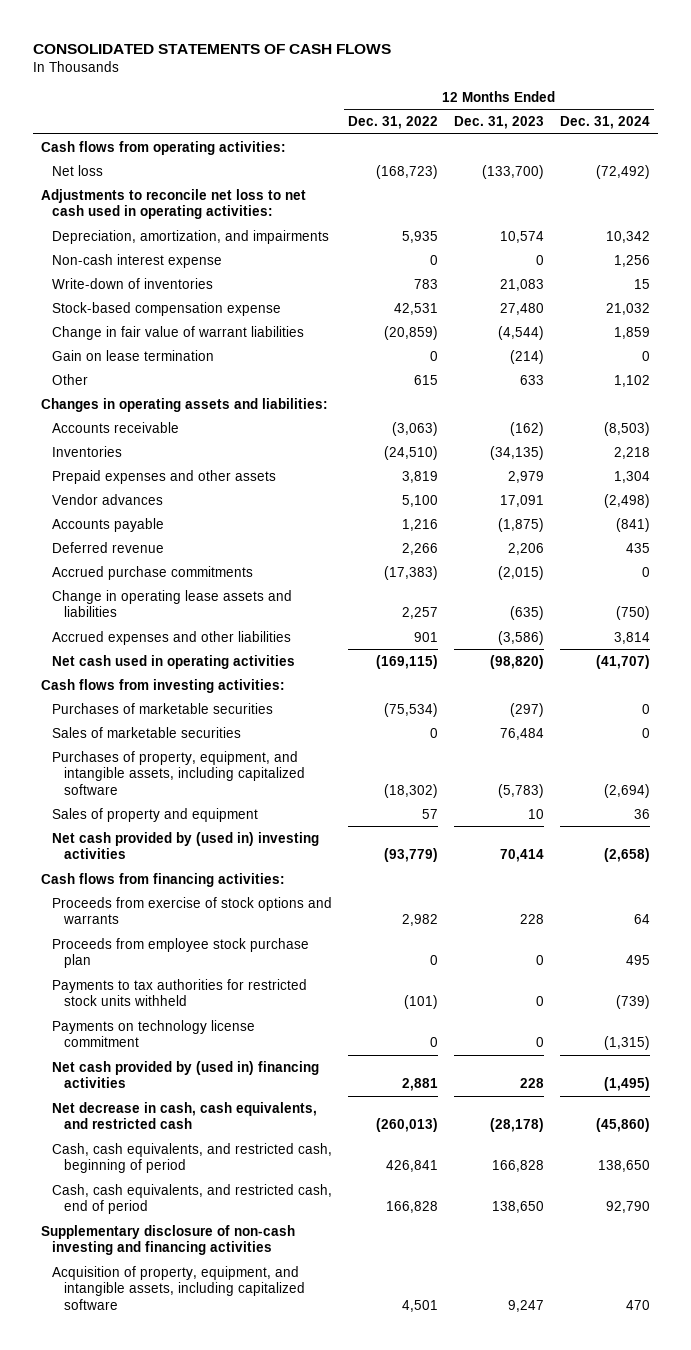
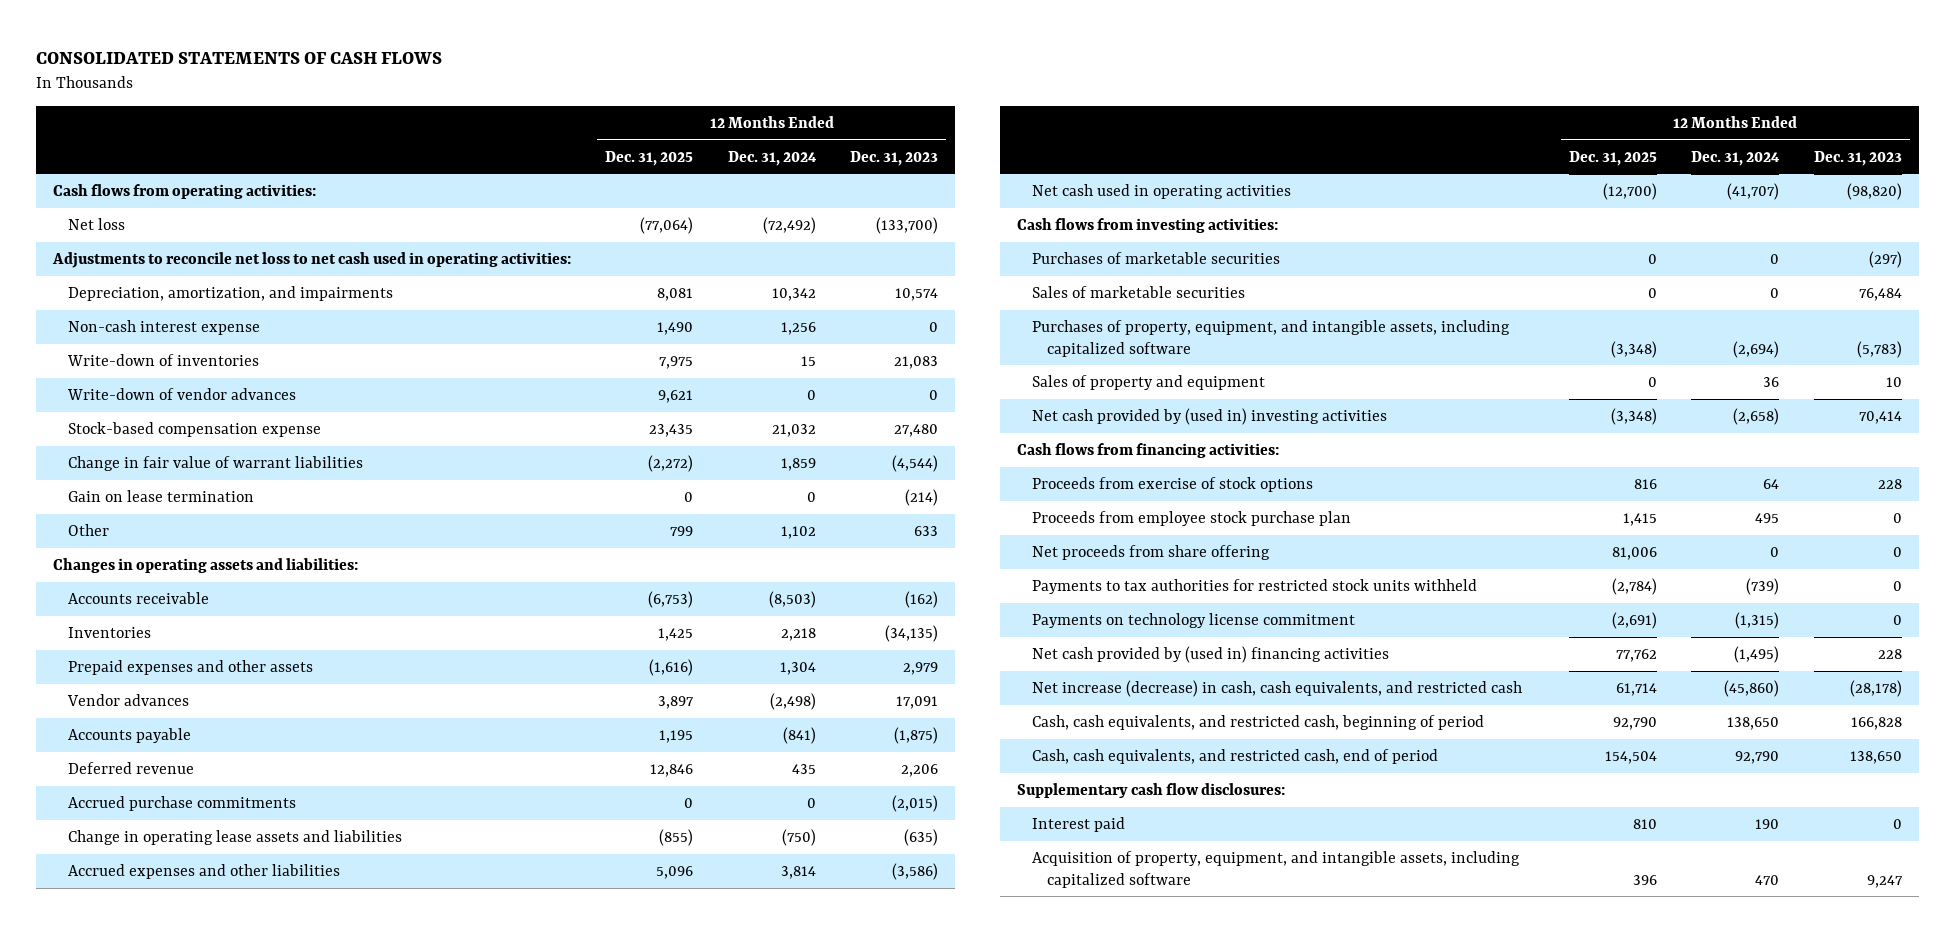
- | 12 Months Ended Dec. 31, 2022 | 12 Months Ended Dec. 31, 2023 | 12 Months Ended Dec. 31, 2024
+ | 12 Months Ended Dec. 31, 2025 | 12 Months Ended Dec. 31, 2024 | 12 Months Ended Dec. 31, 2023
+ Write-down of vendor advances | 9,621 | 0 | 0
- Proceeds from exercise of stock options and warrants | 2,982 | 228 | 64
+ Proceeds from exercise of stock options | 816 | 64 | 228
+ Net proceeds from share offering | 81,006 | 0 | 0
- Net decrease in cash, cash equivalents, and restricted cash | (260,013) | (28,178) | (45,860)
+ Net increase (decrease) in cash, cash equivalents, and restricted cash | 61,714 | (45,860) | (28,178)
- Supplementary disclosure of non-cash investing and financing activities
+ Supplementary cash flow disclosures:
+ Interest paid | 810 | 190 | 0

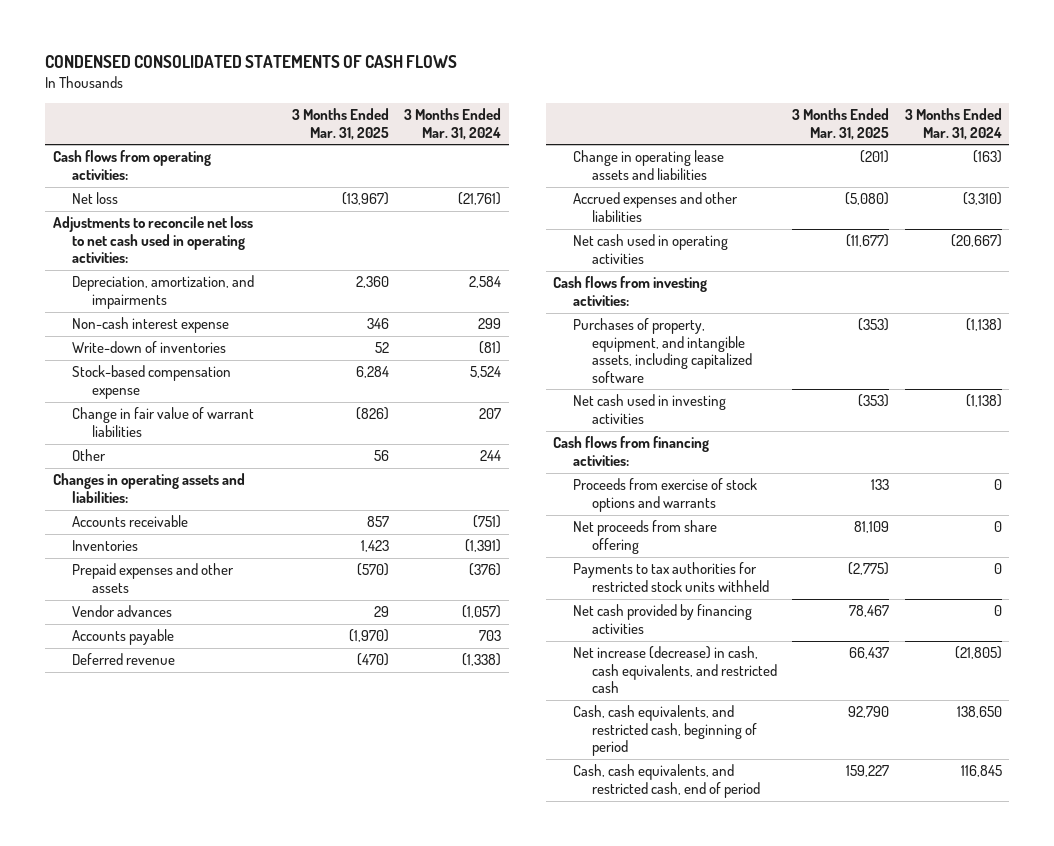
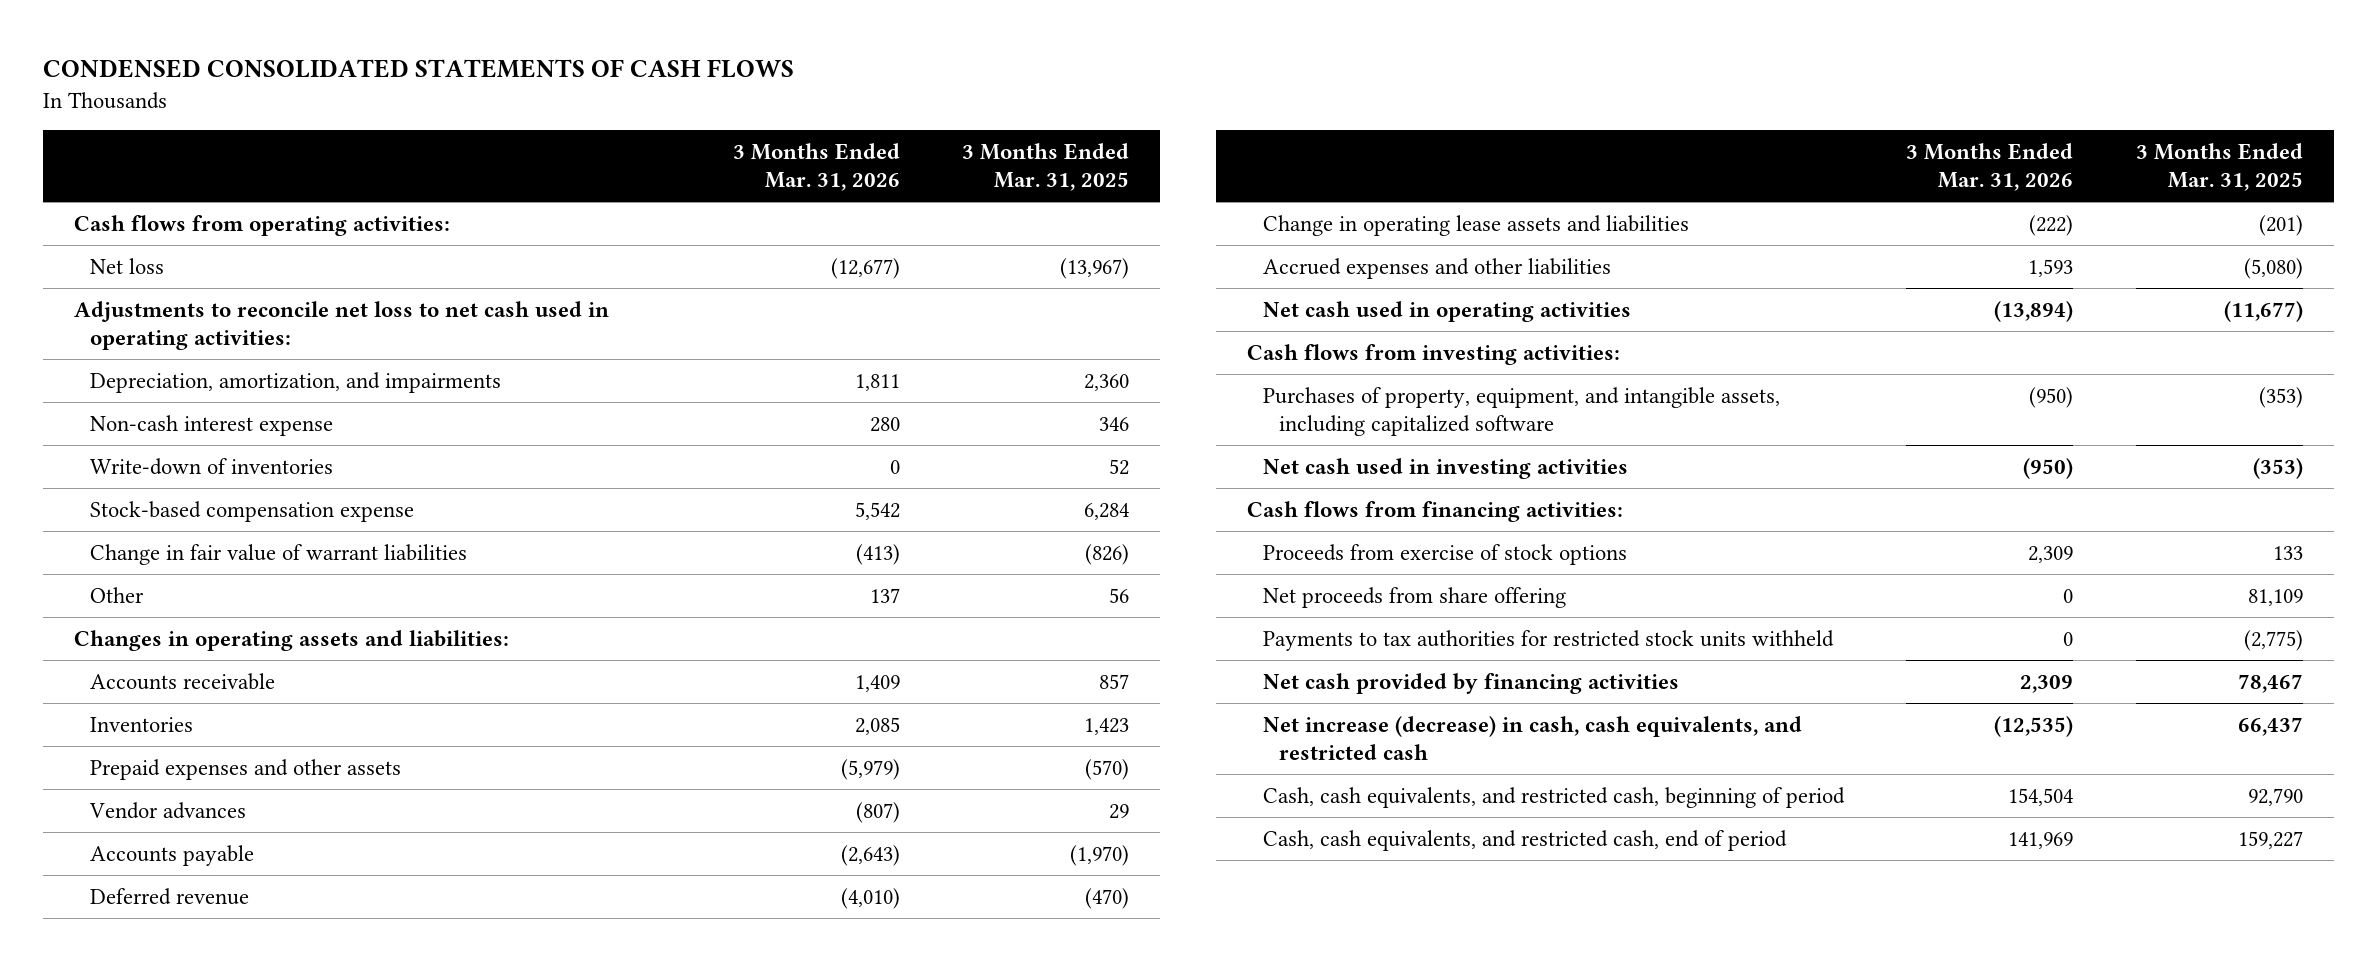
- | 3 Months Ended Mar. 31, 2025 | 3 Months Ended Mar. 31, 2024
+ | 3 Months Ended Mar. 31, 2026 | 3 Months Ended Mar. 31, 2025
- Proceeds from exercise of stock options and warrants | 133 | 0
+ Proceeds from exercise of stock options | 2,309 | 133

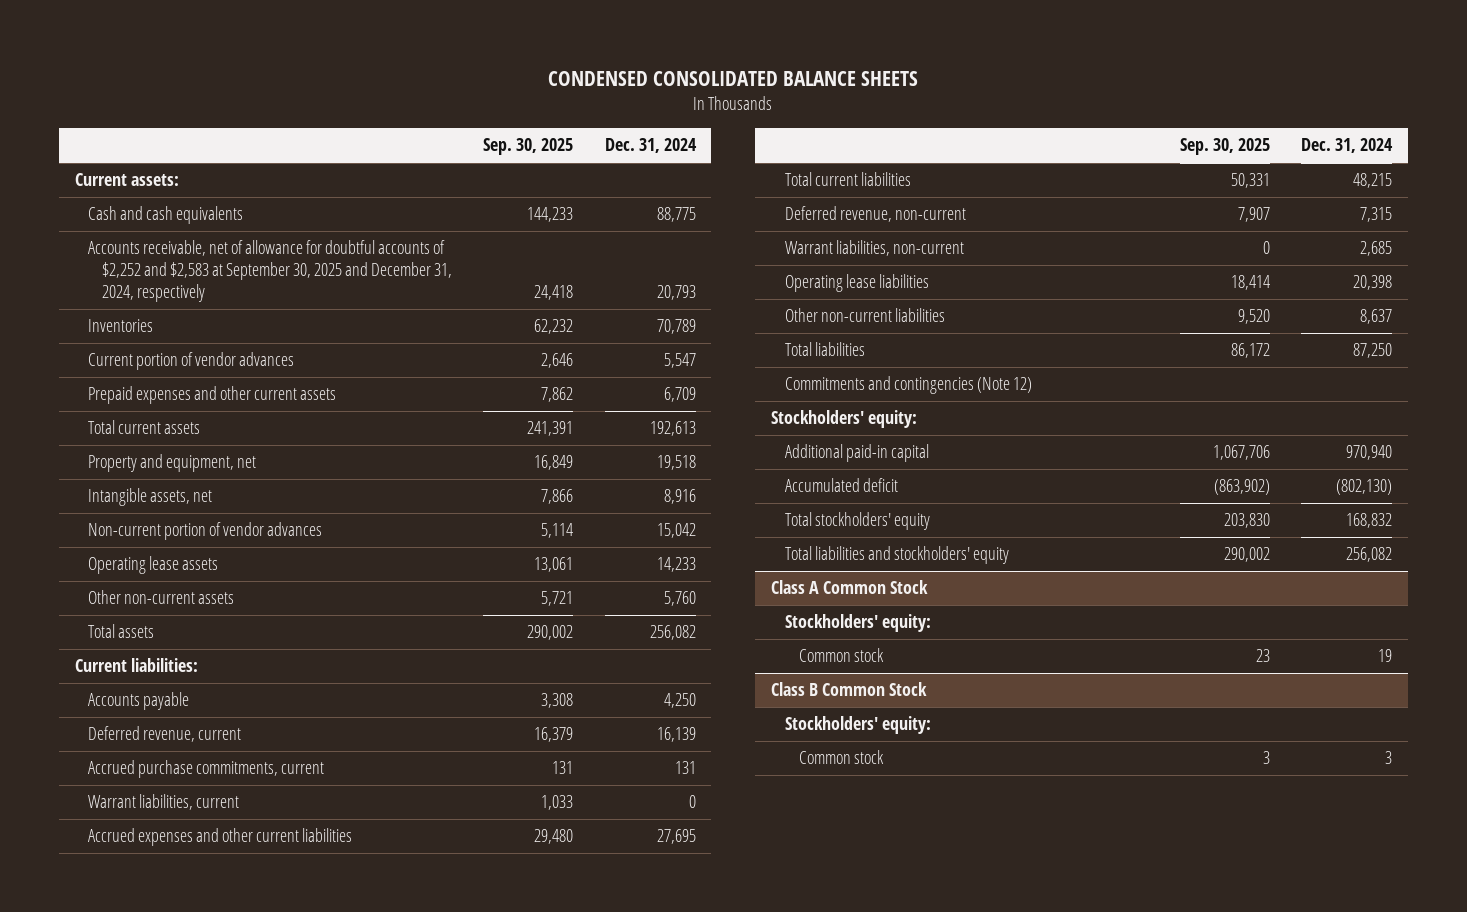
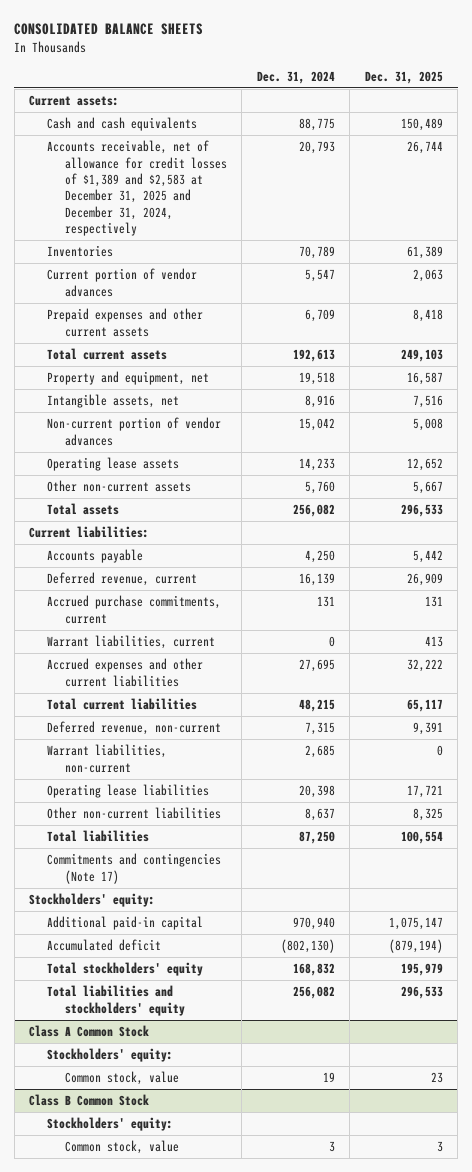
- CONDENSED CONSOLIDATED BALANCE SHEETS
+ CONSOLIDATED BALANCE SHEETS
- | Sep. 30, 2025 | Dec. 31, 2024
+ | Dec. 31, 2024 | Dec. 31, 2025
- Accounts receivable, net of allowance for doubtful accounts of $2,252 and $2,583 at September 30, 2025 and December 31, 2024, respectively | 24,418 | 20,793
+ Accounts receivable, net of allowance for credit losses of $1,389 and $2,583 at December 31, 2025 and December 31, 2024, respectively | 20,793 | 26,744
- Commitments and contingencies (Note 12)
+ Commitments and contingencies (Note 17)
@ Class A Common Stock
- Common stock | 23 | 19
+ Common stock, value | 19 | 23
@ Class B Common Stock
- Common stock | 3 | 3
+ Common stock, value | 3 | 3

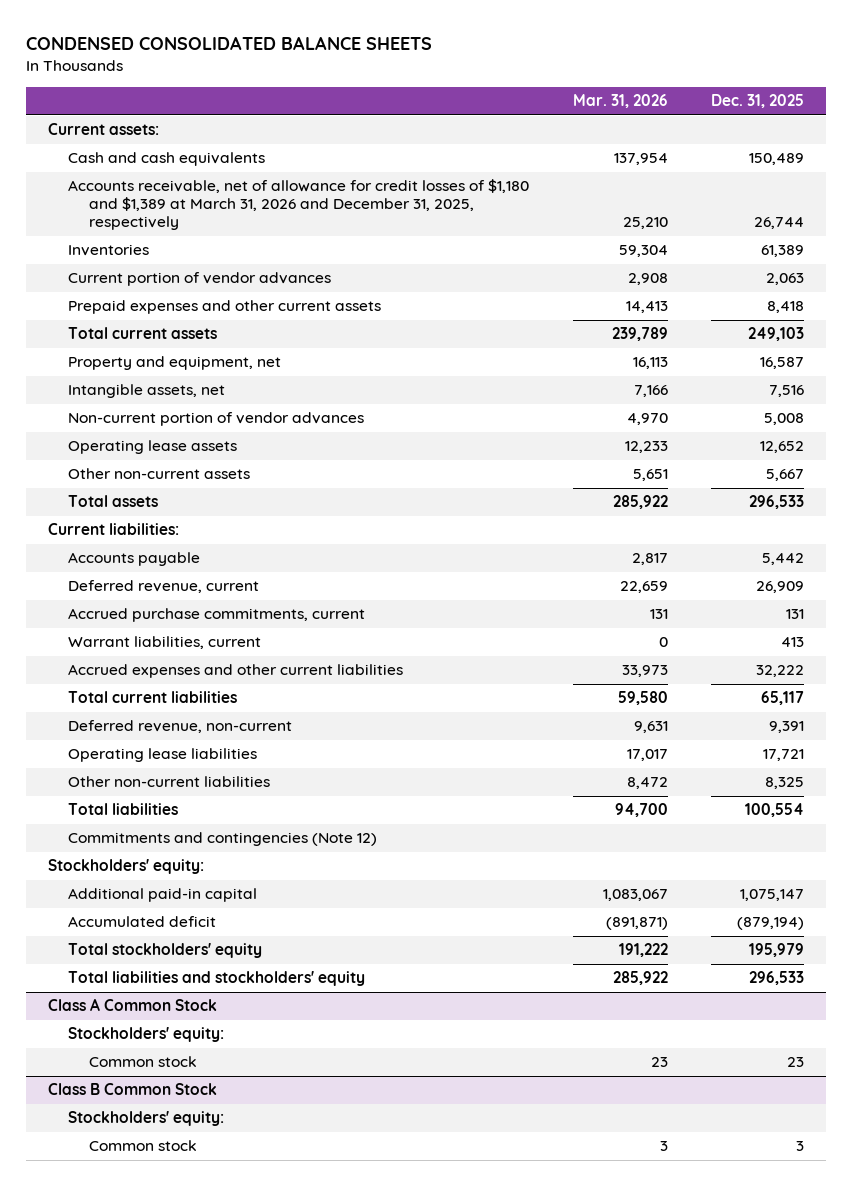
- CONSOLIDATED BALANCE SHEETS
+ CONDENSED CONSOLIDATED BALANCE SHEETS
- | Dec. 31, 2024 | Dec. 31, 2025
+ | Mar. 31, 2026 | Dec. 31, 2025
- Accounts receivable, net of allowance for credit losses of $1,389 and $2,583 at December 31, 2025 and December 31, 2024, respectively | 20,793 | 26,744
+ Accounts receivable, net of allowance for credit losses of $1,180 and $1,389 at March 31, 2026 and December 31, 2025, respectively | 25,210 | 26,744
- Warrant liabilities, non-current | 2,685 | 0
- Commitments and contingencies (Note 17)
+ Commitments and contingencies (Note 12)
@ Class A Common Stock
- Common stock, value | 19 | 23
+ Common stock | 23 | 23
@ Class B Common Stock
- Common stock, value | 3 | 3
+ Common stock | 3 | 3

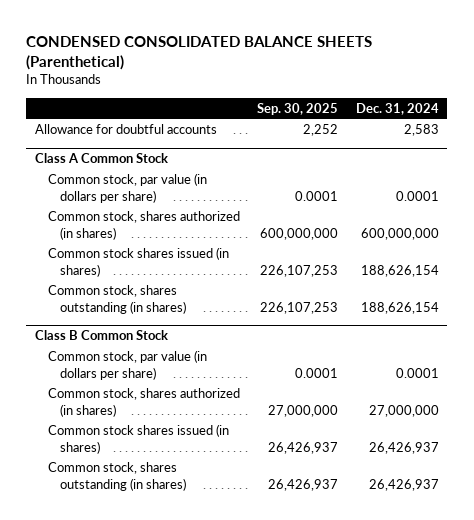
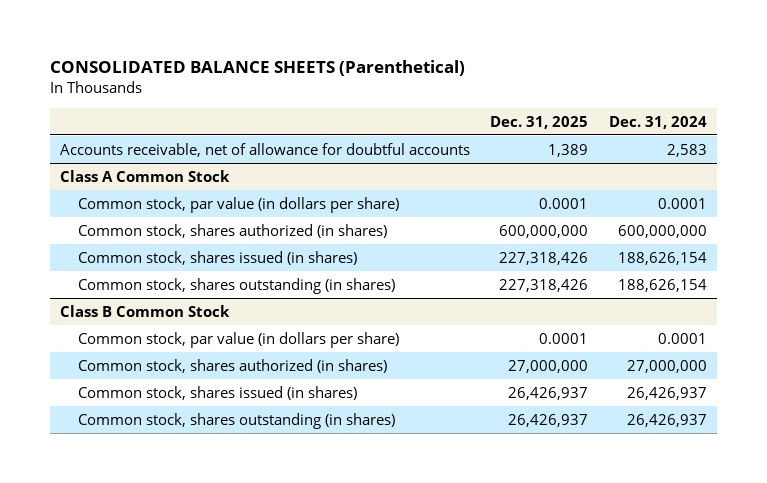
- CONDENSED CONSOLIDATED BALANCE SHEETS (Parenthetical)
+ CONSOLIDATED BALANCE SHEETS (Parenthetical)
- | Sep. 30, 2025 | Dec. 31, 2024
+ | Dec. 31, 2025 | Dec. 31, 2024
- Allowance for doubtful accounts | 2,252 | 2,583
+ Accounts receivable, net of allowance for doubtful accounts | 1,389 | 2,583
@ Class A Common Stock
- Common stock shares issued (in shares) | 226,107,253 | 188,626,154
+ Common stock, shares issued (in shares) | 227,318,426 | 188,626,154
@ Class B Common Stock
- Common stock shares issued (in shares) | 26,426,937 | 26,426,937
+ Common stock, shares issued (in shares) | 26,426,937 | 26,426,937

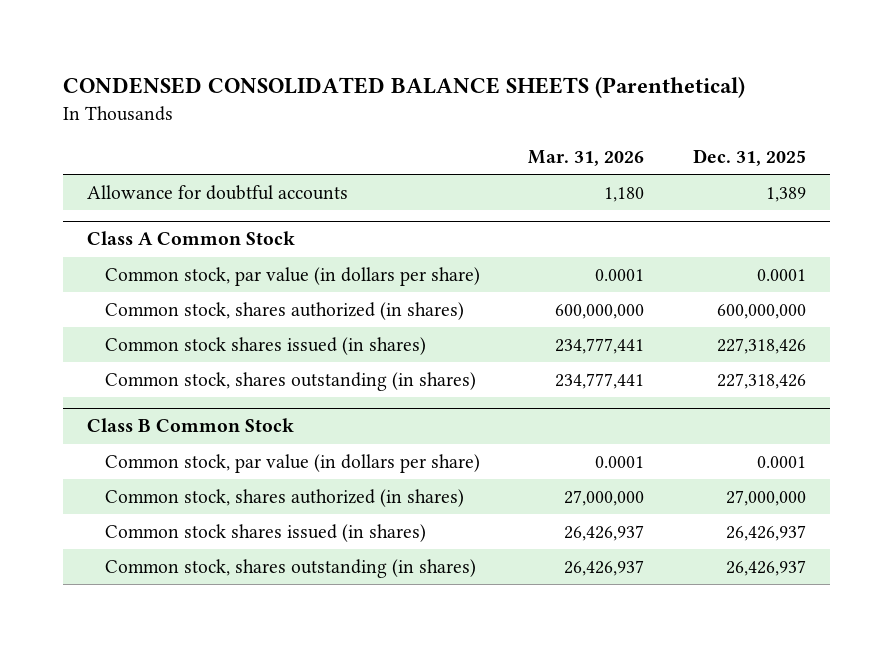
- CONSOLIDATED BALANCE SHEETS (Parenthetical)
+ CONDENSED CONSOLIDATED BALANCE SHEETS (Parenthetical)
- | Dec. 31, 2025 | Dec. 31, 2024
+ | Mar. 31, 2026 | Dec. 31, 2025
- Accounts receivable, net of allowance for doubtful accounts | 1,389 | 2,583
+ Allowance for doubtful accounts | 1,180 | 1,389
@ Class A Common Stock
- Common stock, shares issued (in shares) | 227,318,426 | 188,626,154
+ Common stock shares issued (in shares) | 234,777,441 | 227,318,426
@ Class B Common Stock
- Common stock, shares issued (in shares) | 26,426,937 | 26,426,937
+ Common stock shares issued (in shares) | 26,426,937 | 26,426,937

